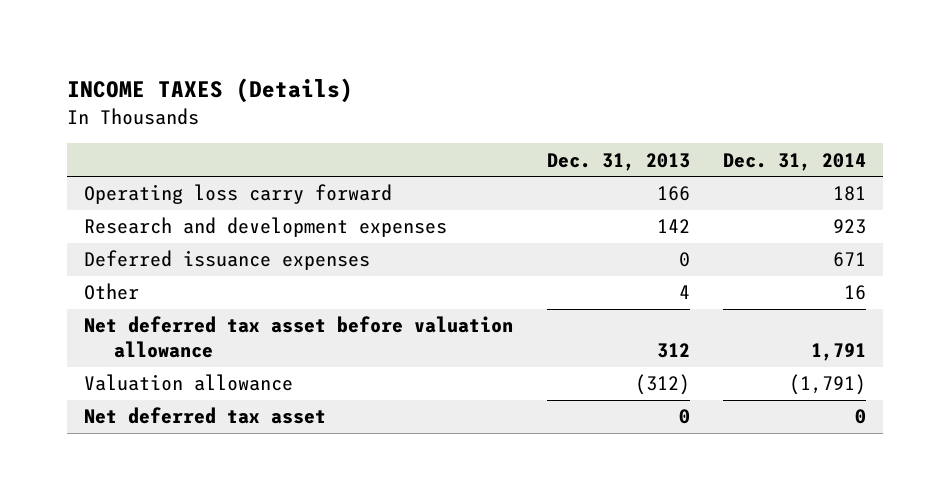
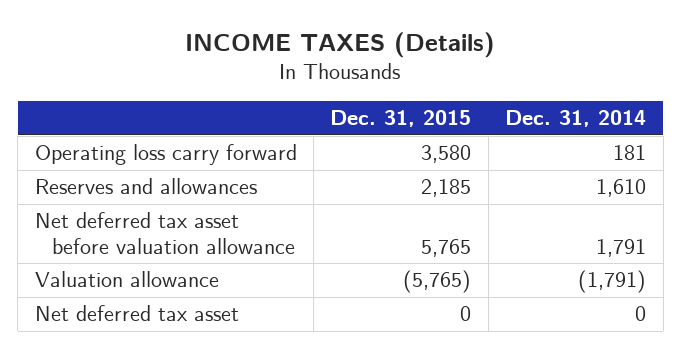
- | Dec. 31, 2013 | Dec. 31, 2014
+ | Dec. 31, 2015 | Dec. 31, 2014
- Research and development expenses | 142 | 923
- Deferred issuance expenses | 0 | 671
- Other | 4 | 16
+ Reserves and allowances | 2,185 | 1,610

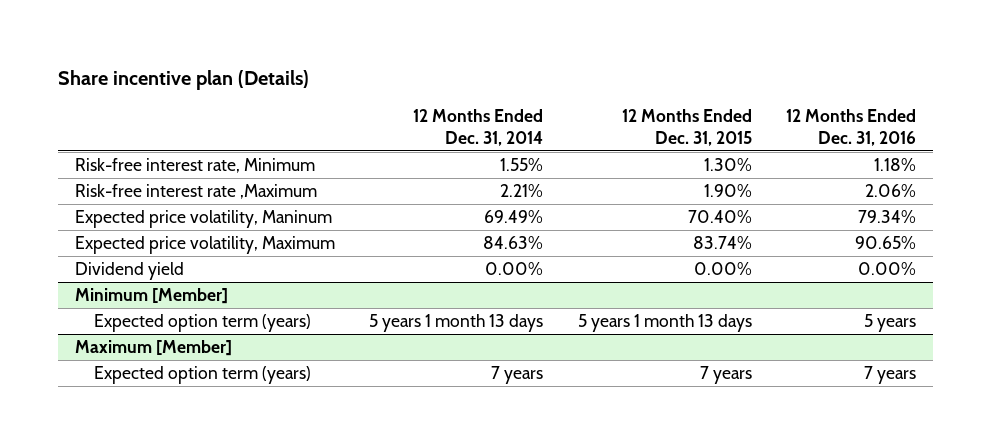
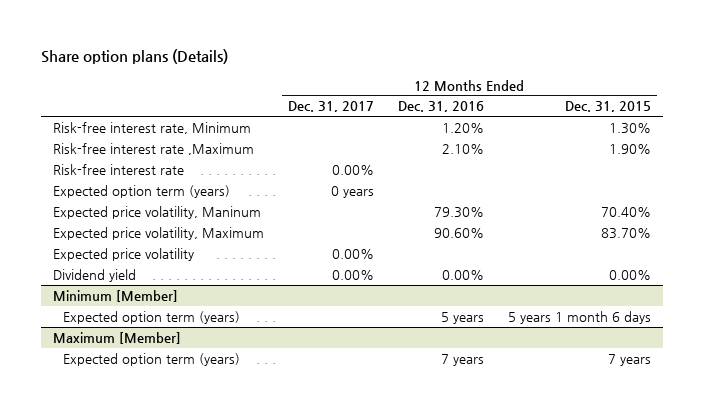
- Share incentive plan (Details)
+ Share option plans (Details)
- | 12 Months Ended Dec. 31, 2014 | 12 Months Ended Dec. 31, 2015 | 12 Months Ended Dec. 31, 2016
+ | 12 Months Ended Dec. 31, 2017 | 12 Months Ended Dec. 31, 2016 | 12 Months Ended Dec. 31, 2015
- Risk-free interest rate, Minimum | 1.55% | 1.30% | 1.18%
- Risk-free interest rate ,Maximum | 2.21% | 1.90% | 2.06%
- Expected price volatility, Maninum | 69.49% | 70.40% | 79.34%
- Expected price volatility, Maximum | 84.63% | 83.74% | 90.65%
+ Risk-free interest rate, Minimum | | 1.20% | 1.30%
+ Risk-free interest rate ,Maximum | | 2.10% | 1.90%
+ Risk-free interest rate | 0.00% | |
+ Expected option term (years) | 0 years | |
+ Expected price volatility, Maninum | | 79.30% | 70.40%
+ Expected price volatility, Maximum | | 90.60% | 83.70%
+ Expected price volatility | 0.00% | |
@ Minimum [Member]
- Expected option term (years) | 5 years 1 month 13 days | 5 years 1 month 13 days | 5 years
+ Expected option term (years) | | 5 years | 5 years 1 month 6 days

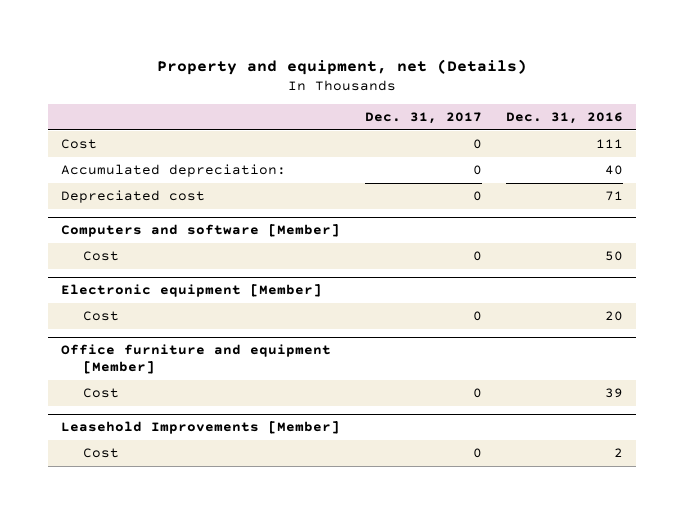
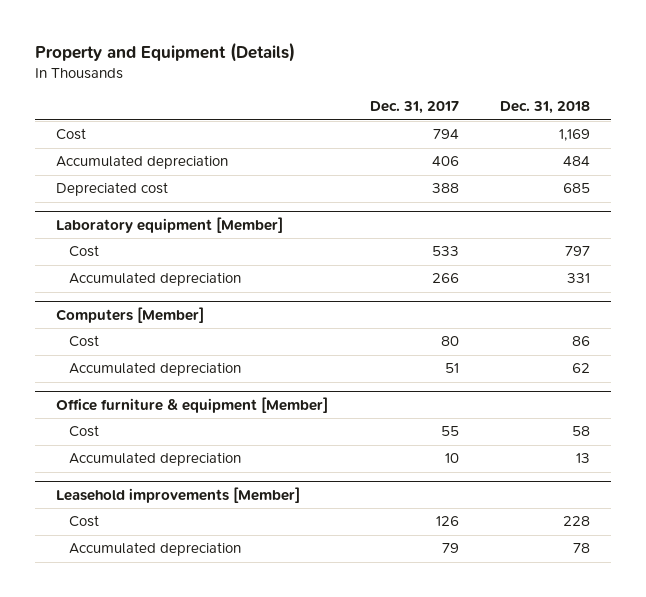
- Property and equipment, net (Details)
+ Property and Equipment (Details)
- | Dec. 31, 2017 | Dec. 31, 2016
+ | Dec. 31, 2017 | Dec. 31, 2018
- Cost | 0 | 111
- Accumulated depreciation: | 0 | 40
- Depreciated cost | 0 | 71
- Computers and software [Member]
- Cost | 0 | 50
- Electronic equipment [Member]
- Cost | 0 | 20
- Office furniture and equipment [Member]
- Cost | 0 | 39
- Leasehold Improvements [Member]
- Cost | 0 | 2
+ Cost | 794 | 1,169
+ Accumulated depreciation | 406 | 484
+ Depreciated cost | 388 | 685
+ Laboratory equipment [Member]
+ Cost | 533 | 797
+ Accumulated depreciation | 266 | 331
+ Computers [Member]
+ Cost | 80 | 86
+ Accumulated depreciation | 51 | 62
+ Office furniture & equipment [Member]
+ Cost | 55 | 58
+ Accumulated depreciation | 10 | 13
+ Leasehold improvements [Member]
+ Cost | 126 | 228
+ Accumulated depreciation | 79 | 78

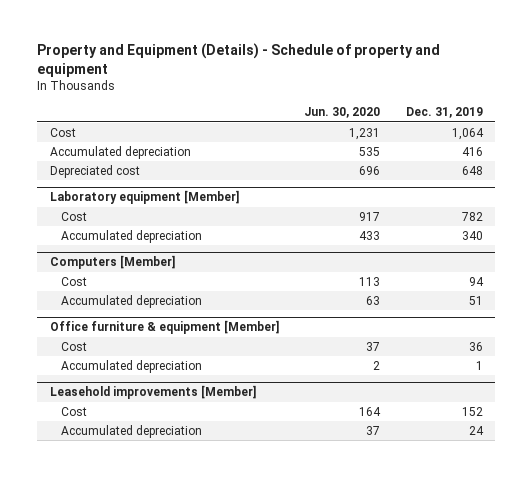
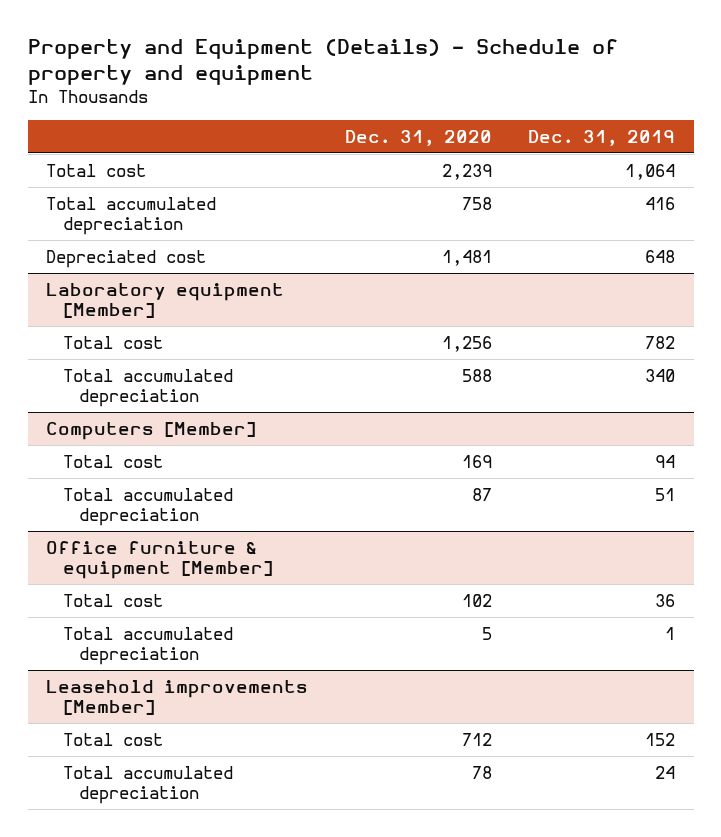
- | Jun. 30, 2020 | Dec. 31, 2019
+ | Dec. 31, 2020 | Dec. 31, 2019
- Cost | 1,231 | 1,064
- Accumulated depreciation | 535 | 416
+ Total cost | 2,239 | 1,064
+ Total accumulated depreciation | 758 | 416
@ Laboratory equipment [Member]
- Cost | 917 | 782
- Accumulated depreciation | 433 | 340
+ Total cost | 1,256 | 782
+ Total accumulated depreciation | 588 | 340
@ Computers [Member]
- Cost | 113 | 94
- Accumulated depreciation | 63 | 51
+ Total cost | 169 | 94
+ Total accumulated depreciation | 87 | 51
@ Office furniture & equipment [Member]
- Cost | 37 | 36
- Accumulated depreciation | 2 | 1
+ Total cost | 102 | 36
+ Total accumulated depreciation | 5 | 1
@ Leasehold improvements [Member]
- Cost | 164 | 152
- Accumulated depreciation | 37 | 24
+ Total cost | 712 | 152
+ Total accumulated depreciation | 78 | 24

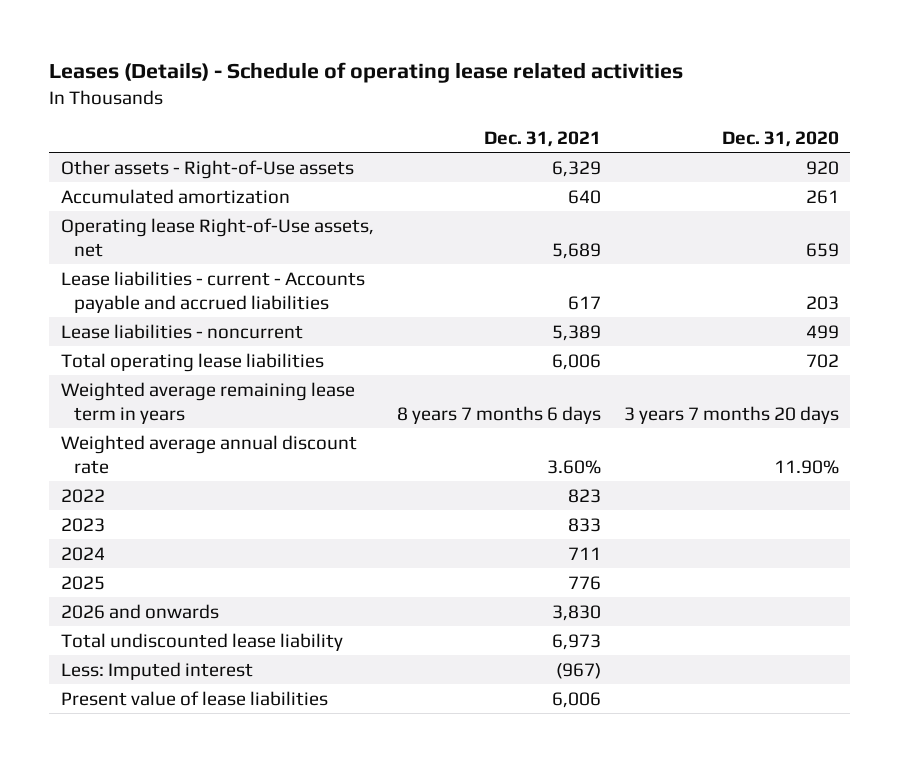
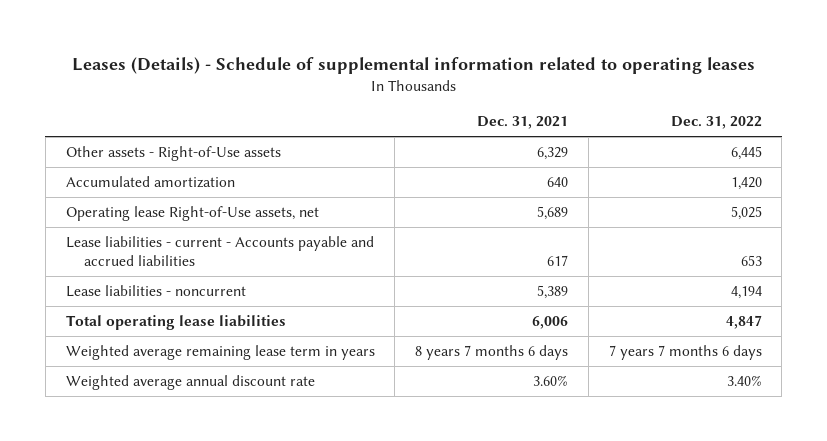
- Leases (Details) - Schedule of operating lease related activities
+ Leases (Details) - Schedule of supplemental information related to operating leases
- | Dec. 31, 2021 | Dec. 31, 2020
+ | Dec. 31, 2021 | Dec. 31, 2022
- 2022 | 823 |
- 2023 | 833 |
- 2024 | 711 |
- 2025 | 776 |
- 2026 and onwards | 3,830 |
- Total undiscounted lease liability | 6,973 |
- Less: Imputed interest | (967) |
- Present value of lease liabilities | 6,006 |

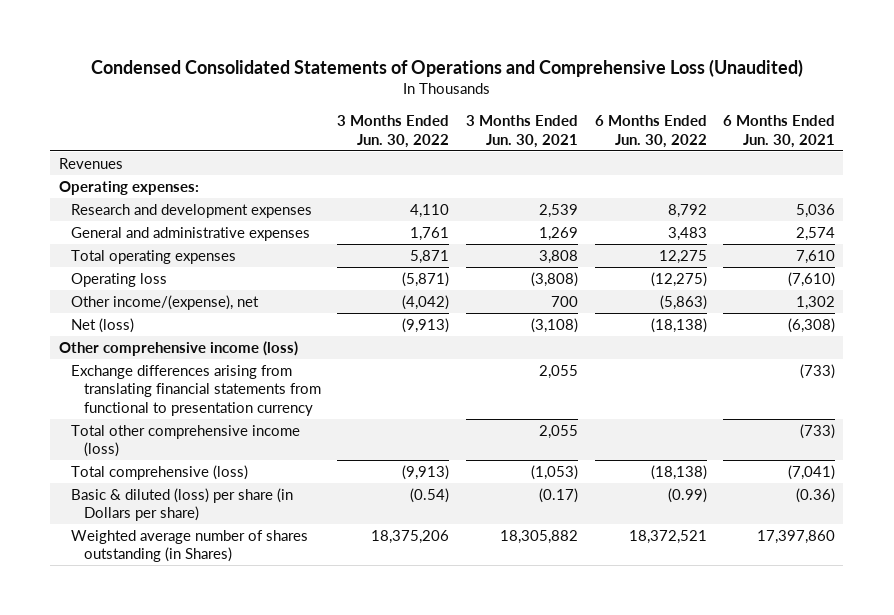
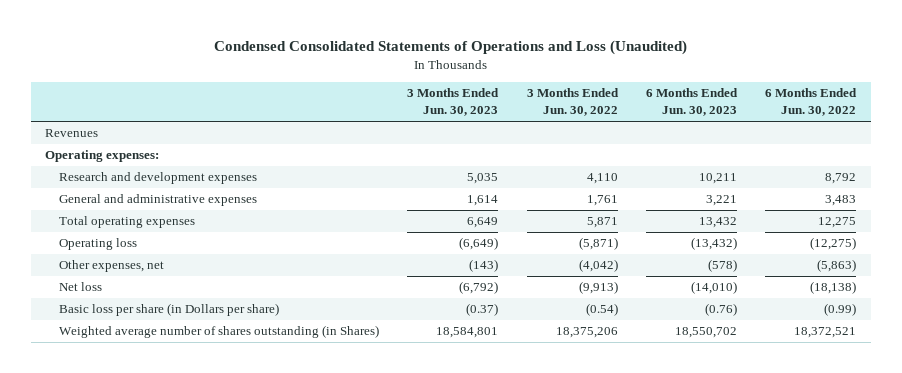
- Condensed Consolidated Statements of Operations and Comprehensive Loss (Unaudited)
+ Condensed Consolidated Statements of Operations and Loss (Unaudited)
- | 3 Months Ended Jun. 30, 2022 | 3 Months Ended Jun. 30, 2021 | 6 Months Ended Jun. 30, 2022 | 6 Months Ended Jun. 30, 2021
+ | 3 Months Ended Jun. 30, 2023 | 3 Months Ended Jun. 30, 2022 | 6 Months Ended Jun. 30, 2023 | 6 Months Ended Jun. 30, 2022
- Other income/(expense), net | (4,042) | 700 | (5,863) | 1,302
- Net (loss) | (9,913) | (3,108) | (18,138) | (6,308)
- Other comprehensive income (loss)
- Exchange differences arising from translating financial statements from functional to presentation currency | | 2,055 | | (733)
- Total other comprehensive income (loss) | | 2,055 | | (733)
- Total comprehensive (loss) | (9,913) | (1,053) | (18,138) | (7,041)
- Basic & diluted (loss) per share (in Dollars per share) | (0.54) | (0.17) | (0.99) | (0.36)
+ Other expenses, net | (143) | (4,042) | (578) | (5,863)
+ Net loss | (6,792) | (9,913) | (14,010) | (18,138)
+ Basic loss per share (in Dollars per share) | (0.37) | (0.54) | (0.76) | (0.99)

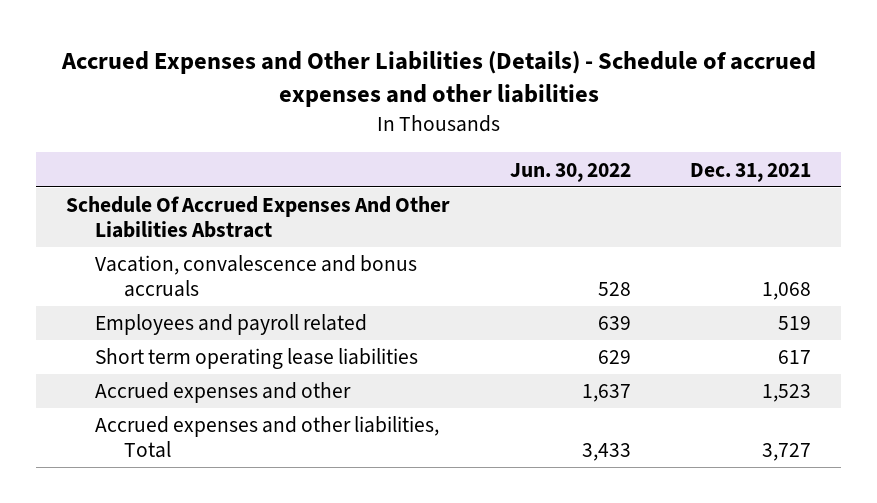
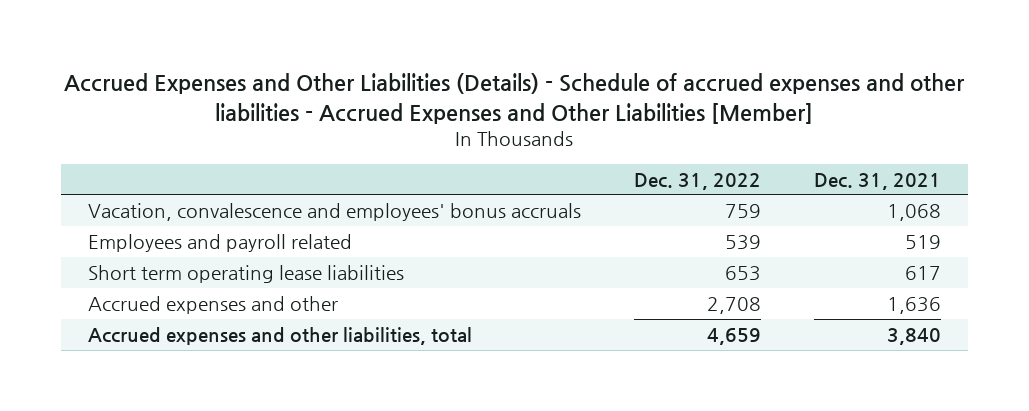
- Accrued Expenses and Other Liabilities (Details) - Schedule of accrued expenses and other liabilities
+ Accrued Expenses and Other Liabilities (Details) - Schedule of accrued expenses and other liabilities - Accrued Expenses and Other Liabilities [Member]
- | Jun. 30, 2022 | Dec. 31, 2021
+ | Dec. 31, 2022 | Dec. 31, 2021
- Schedule Of Accrued Expenses And Other Liabilities Abstract
- Vacation, convalescence and bonus accruals | 528 | 1,068
+ Vacation, convalescence and employees' bonus accruals | 759 | 1,068
- Accrued expenses and other | 1,637 | 1,523
- Accrued expenses and other liabilities, Total | 3,433 | 3,727
+ Accrued expenses and other | 2,708 | 1,636
+ Accrued expenses and other liabilities, total | 4,659 | 3,840

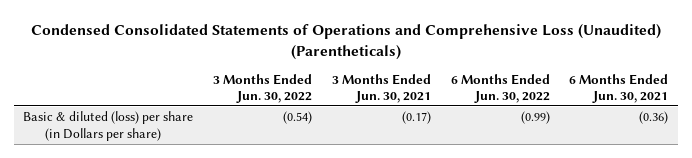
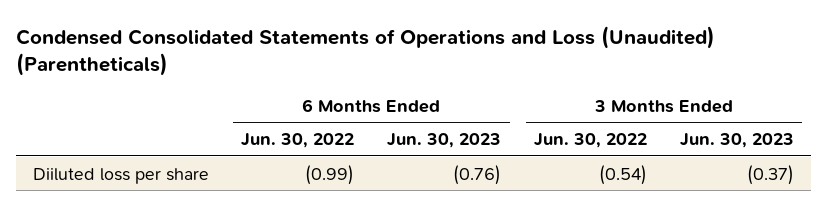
- Condensed Consolidated Statements of Operations and Comprehensive Loss (Unaudited) (Parentheticals)
+ Condensed Consolidated Statements of Operations and Loss (Unaudited) (Parentheticals)
- | 3 Months Ended Jun. 30, 2022 | 3 Months Ended Jun. 30, 2021 | 6 Months Ended Jun. 30, 2022 | 6 Months Ended Jun. 30, 2021
+ | 6 Months Ended Jun. 30, 2022 | 6 Months Ended Jun. 30, 2023 | 3 Months Ended Jun. 30, 2022 | 3 Months Ended Jun. 30, 2023
- Basic & diluted (loss) per share (in Dollars per share) | (0.54) | (0.17) | (0.99) | (0.36)
+ Diiluted loss per share | (0.99) | (0.76) | (0.54) | (0.37)

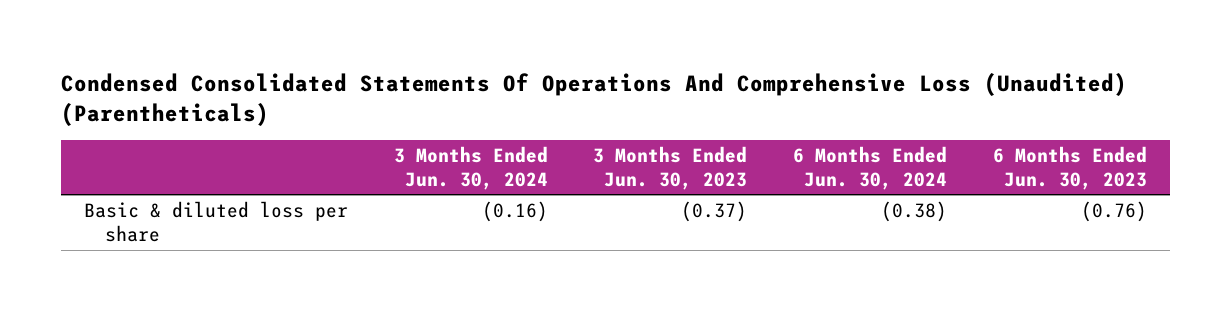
- Condensed Consolidated Statements of Operations and Loss (Unaudited) (Parentheticals)
+ Condensed Consolidated Statements Of Operations And Comprehensive Loss (Unaudited) (Parentheticals)
- | 6 Months Ended Jun. 30, 2022 | 6 Months Ended Jun. 30, 2023 | 3 Months Ended Jun. 30, 2022 | 3 Months Ended Jun. 30, 2023
+ | 3 Months Ended Jun. 30, 2024 | 3 Months Ended Jun. 30, 2023 | 6 Months Ended Jun. 30, 2024 | 6 Months Ended Jun. 30, 2023
- Diiluted loss per share | (0.99) | (0.76) | (0.54) | (0.37)
+ Basic & diluted loss per share | (0.16) | (0.37) | (0.38) | (0.76)

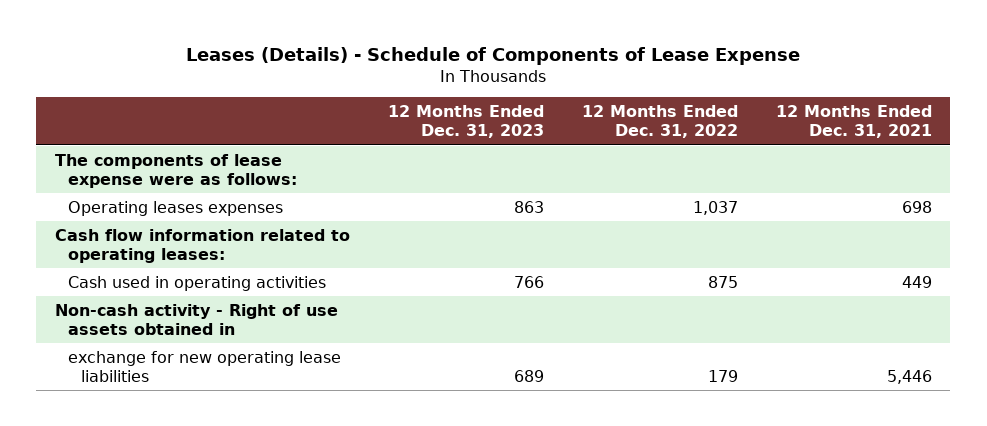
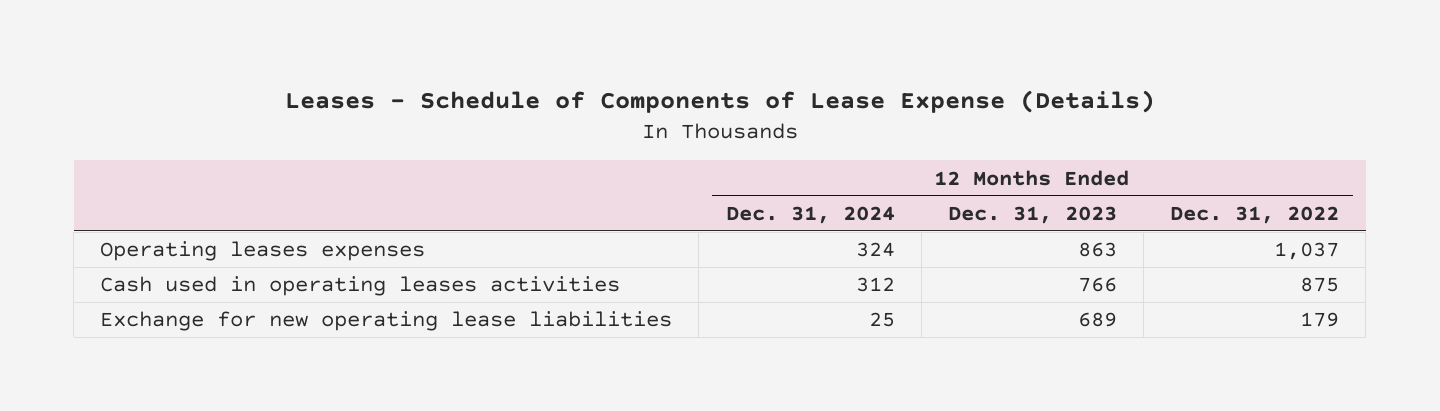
- Leases (Details) - Schedule of Components of Lease Expense
+ Leases - Schedule of Components of Lease Expense (Details)
- | 12 Months Ended Dec. 31, 2023 | 12 Months Ended Dec. 31, 2022 | 12 Months Ended Dec. 31, 2021
+ | 12 Months Ended Dec. 31, 2024 | 12 Months Ended Dec. 31, 2023 | 12 Months Ended Dec. 31, 2022
- The components of lease expense were as follows:
- Cash flow information related to operating leases:
- Cash used in operating activities | 766 | 875 | 449
- Non-cash activity - Right of use assets obtained in
- exchange for new operating lease liabilities | 689 | 179 | 5,446
+ Cash used in operating leases activities | 312 | 766 | 875
+ Exchange for new operating lease liabilities | 25 | 689 | 179

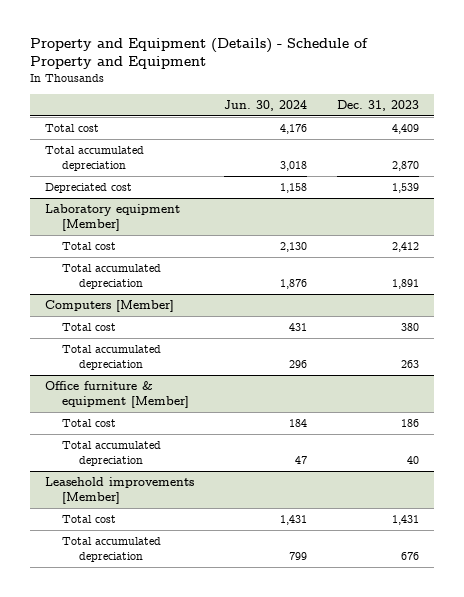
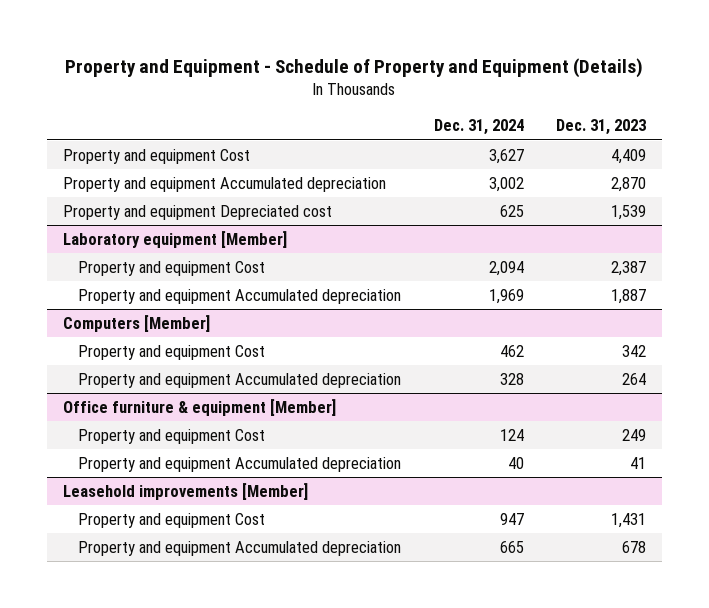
- Property and Equipment (Details) - Schedule of Property and Equipment
+ Property and Equipment - Schedule of Property and Equipment (Details)
- | Jun. 30, 2024 | Dec. 31, 2023
+ | Dec. 31, 2024 | Dec. 31, 2023
- Total cost | 4,176 | 4,409
- Total accumulated depreciation | 3,018 | 2,870
- Depreciated cost | 1,158 | 1,539
+ Property and equipment Cost | 3,627 | 4,409
+ Property and equipment Accumulated depreciation | 3,002 | 2,870
+ Property and equipment Depreciated cost | 625 | 1,539
@ Laboratory equipment [Member]
- Total cost | 2,130 | 2,412
- Total accumulated depreciation | 1,876 | 1,891
+ Property and equipment Cost | 2,094 | 2,387
+ Property and equipment Accumulated depreciation | 1,969 | 1,887
@ Computers [Member]
- Total cost | 431 | 380
- Total accumulated depreciation | 296 | 263
+ Property and equipment Cost | 462 | 342
+ Property and equipment Accumulated depreciation | 328 | 264
@ Office furniture & equipment [Member]
- Total cost | 184 | 186
- Total accumulated depreciation | 47 | 40
+ Property and equipment Cost | 124 | 249
+ Property and equipment Accumulated depreciation | 40 | 41
@ Leasehold improvements [Member]
- Total cost | 1,431 | 1,431
- Total accumulated depreciation | 799 | 676
+ Property and equipment Cost | 947 | 1,431
+ Property and equipment Accumulated depreciation | 665 | 678

